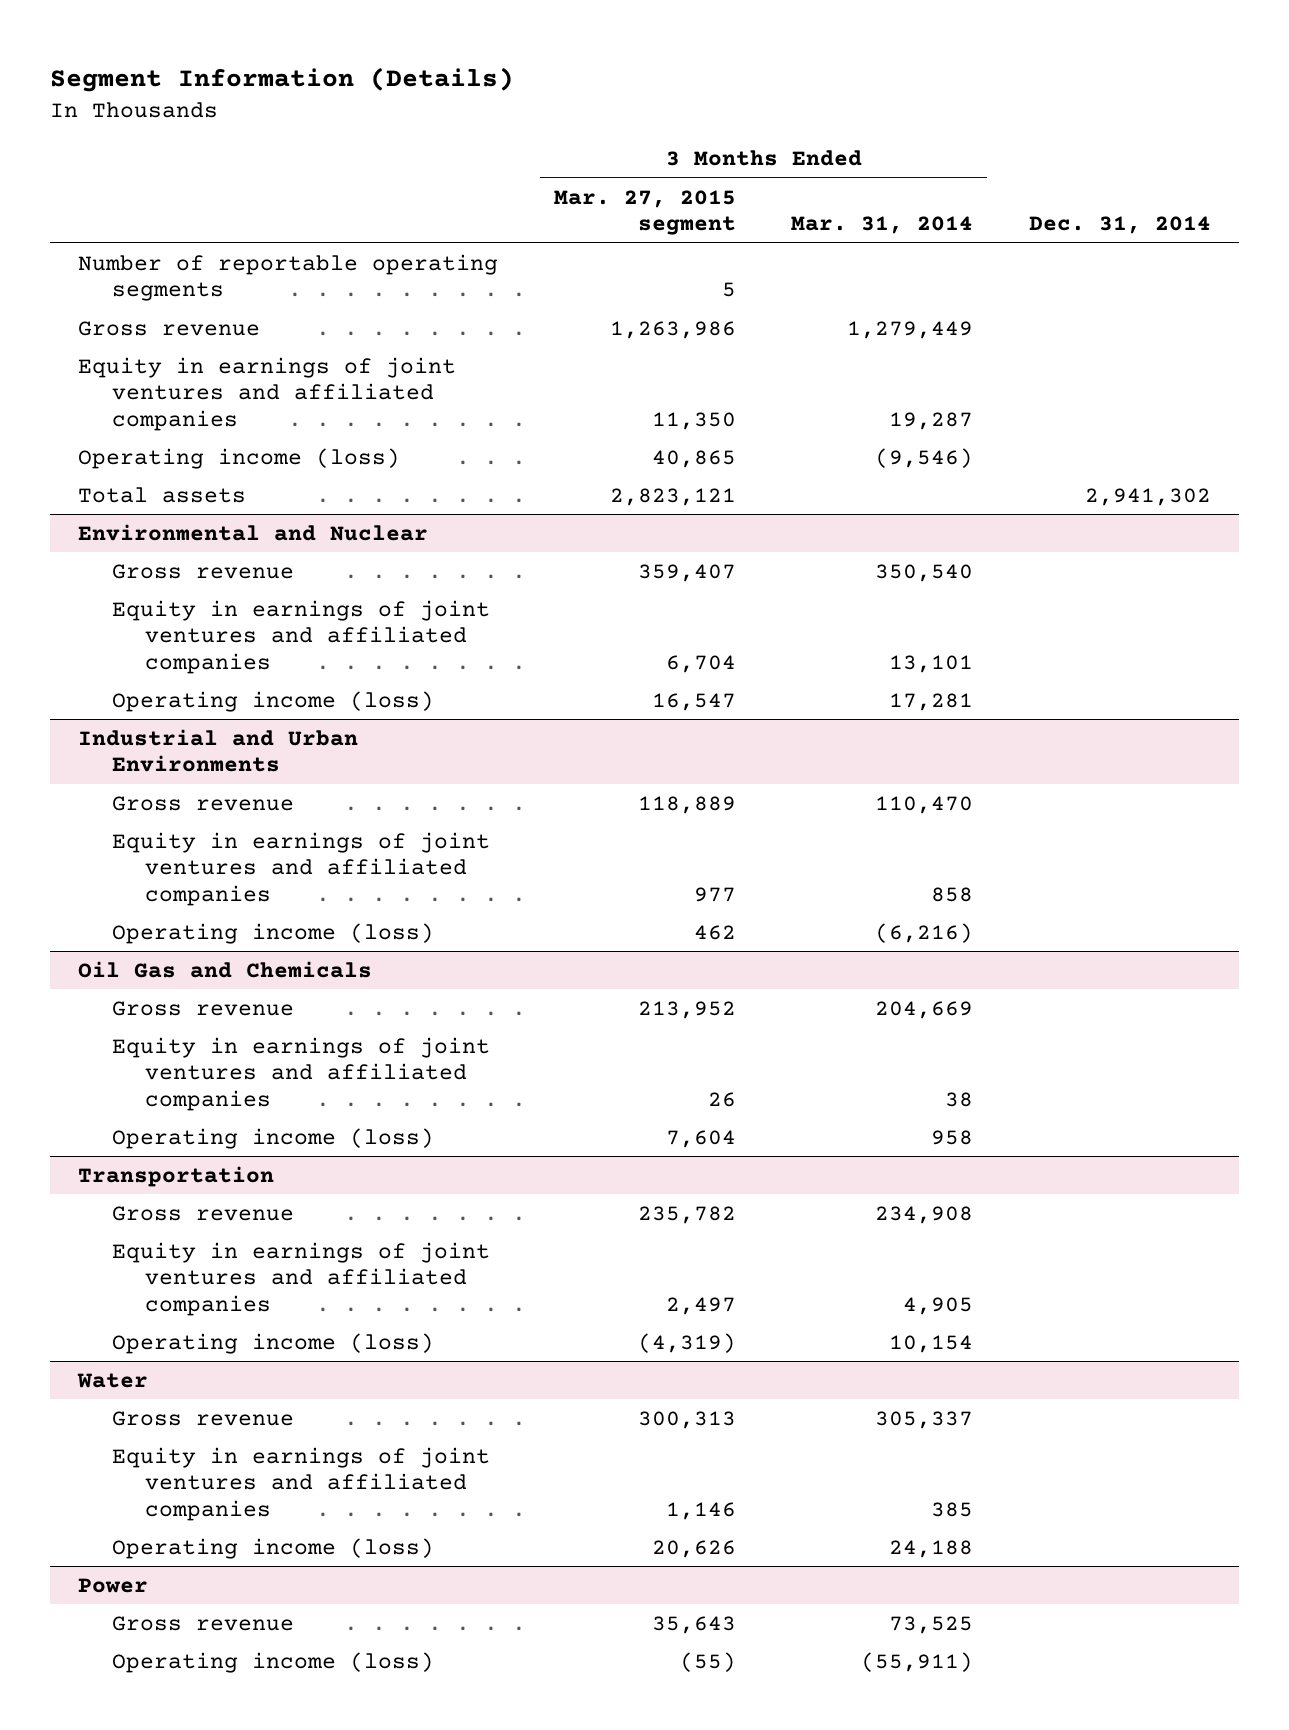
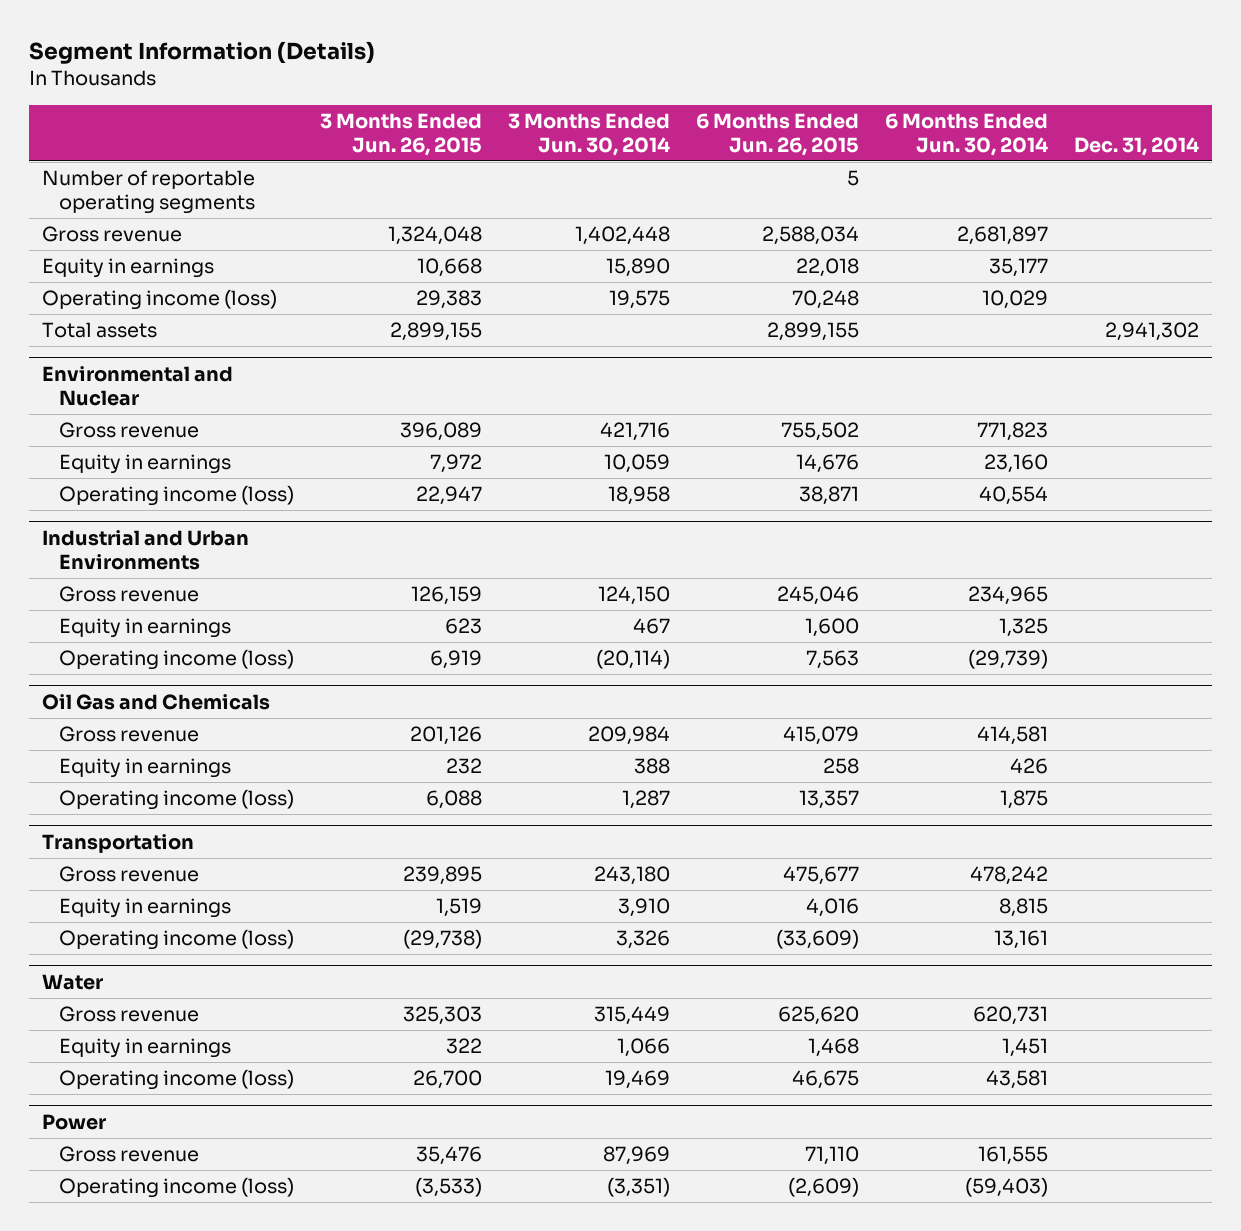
- | 3 Months Ended Mar. 27, 2015 segment | 3 Months Ended Mar. 31, 2014 | Dec. 31, 2014
+ | 3 Months Ended Jun. 26, 2015 | 3 Months Ended Jun. 30, 2014 | 6 Months Ended Jun. 26, 2015 | 6 Months Ended Jun. 30, 2014 | Dec. 31, 2014
- Equity in earnings of joint ventures and affiliated companies | 11,350 | 19,287 |
+ Equity in earnings | 10,668 | 15,890 | 22,018 | 35,177 |
@ Environmental and Nuclear
- Equity in earnings of joint ventures and affiliated companies | 6,704 | 13,101 |
+ Equity in earnings | 7,972 | 10,059 | 14,676 | 23,160 |
@ Industrial and Urban Environments
- Equity in earnings of joint ventures and affiliated companies | 977 | 858 |
+ Equity in earnings | 623 | 467 | 1,600 | 1,325 |
@ Oil Gas and Chemicals
- Equity in earnings of joint ventures and affiliated companies | 26 | 38 |
+ Equity in earnings | 232 | 388 | 258 | 426 |
@ Transportation
- Equity in earnings of joint ventures and affiliated companies | 2,497 | 4,905 |
+ Equity in earnings | 1,519 | 3,910 | 4,016 | 8,815 |
@ Water
- Equity in earnings of joint ventures and affiliated companies | 1,146 | 385 |
+ Equity in earnings | 322 | 1,066 | 1,468 | 1,451 |

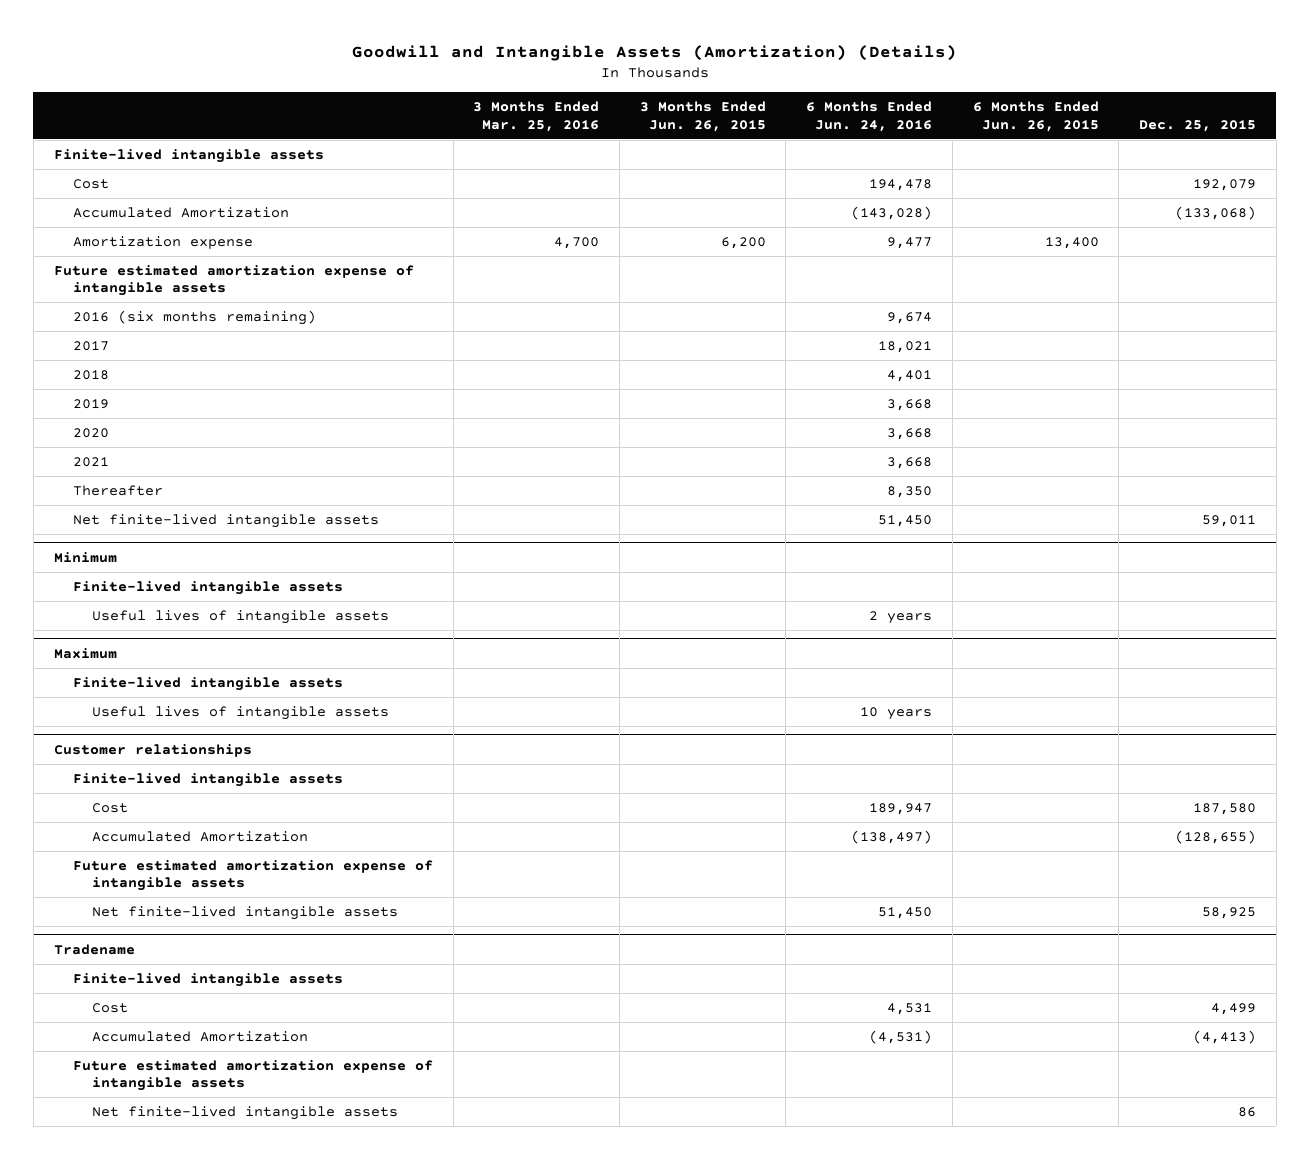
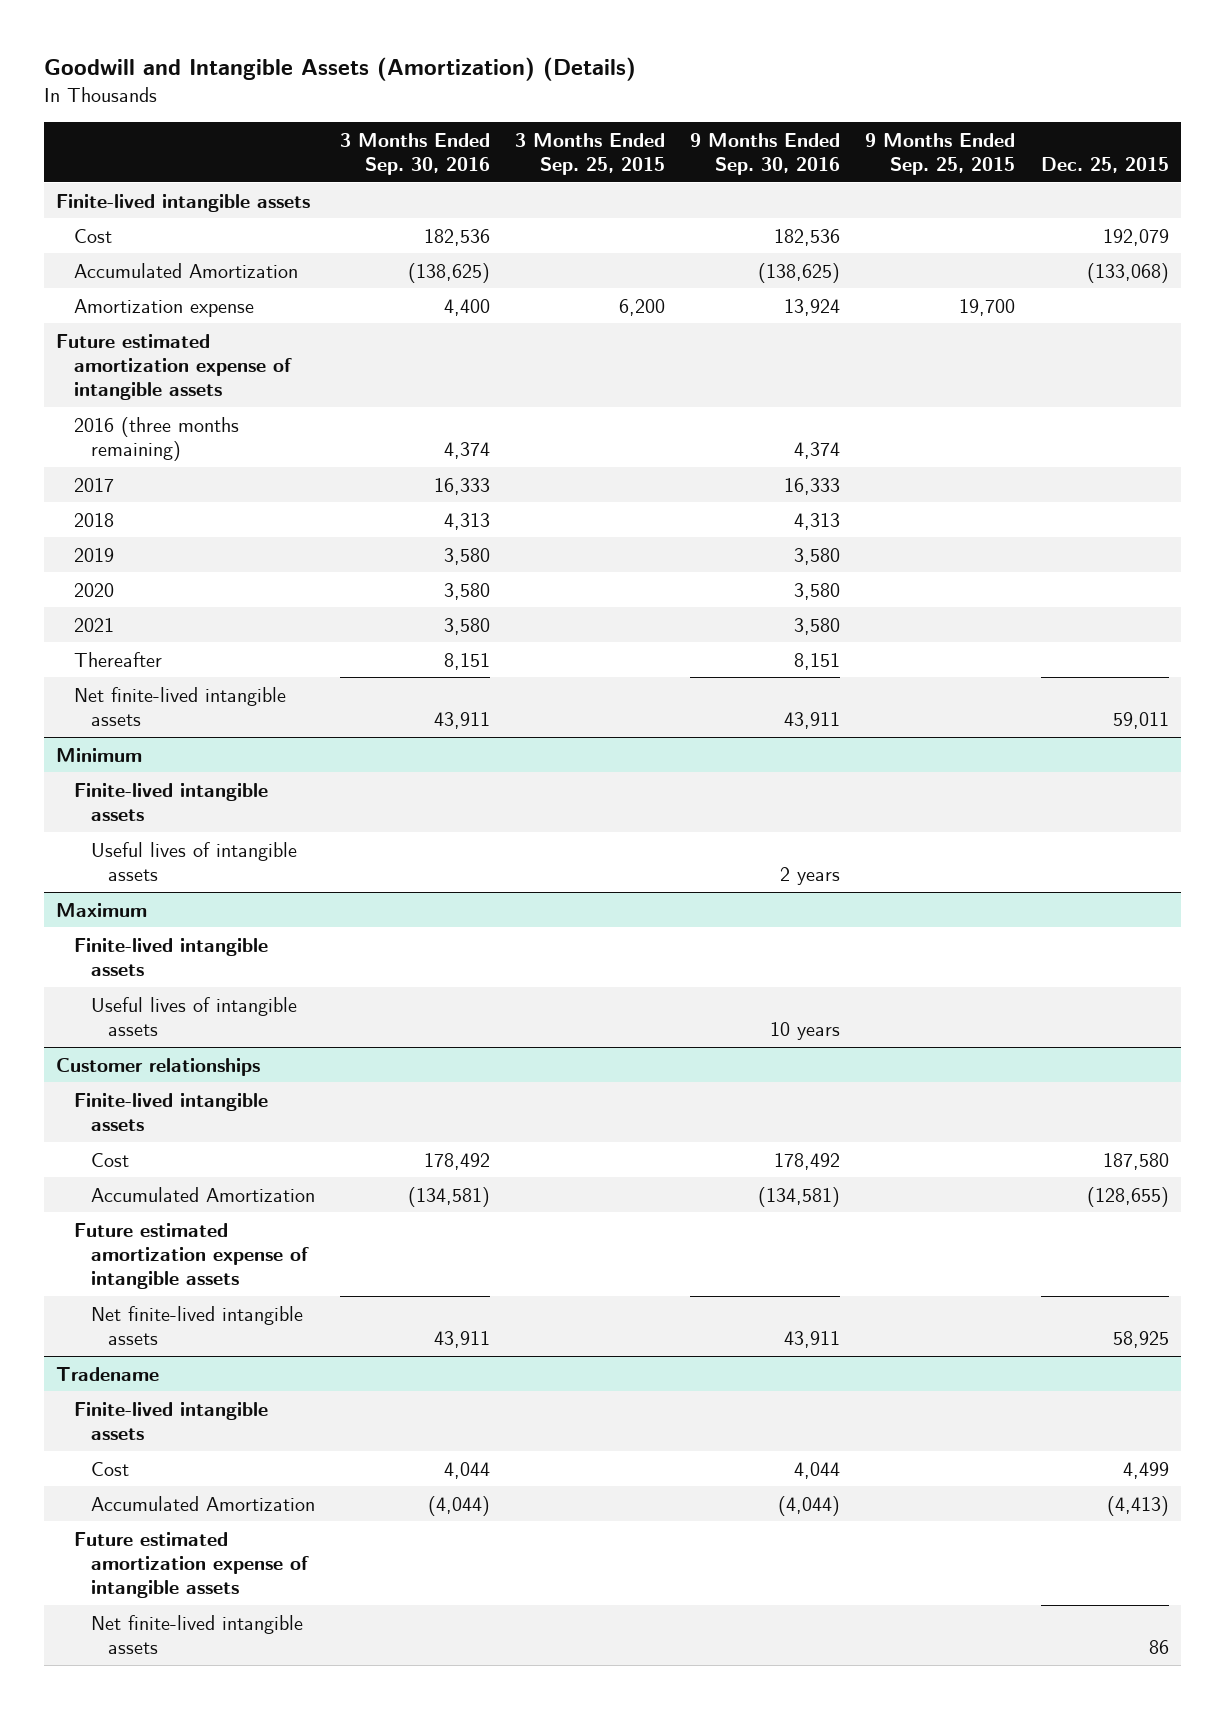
- | 3 Months Ended Mar. 25, 2016 | 3 Months Ended Jun. 26, 2015 | 6 Months Ended Jun. 24, 2016 | 6 Months Ended Jun. 26, 2015 | Dec. 25, 2015
+ | 3 Months Ended Sep. 30, 2016 | 3 Months Ended Sep. 25, 2015 | 9 Months Ended Sep. 30, 2016 | 9 Months Ended Sep. 25, 2015 | Dec. 25, 2015
- 2016 (six months remaining) | | | 9,674 | |
+ 2016 (three months remaining) | 4,374 | | 4,374 | |

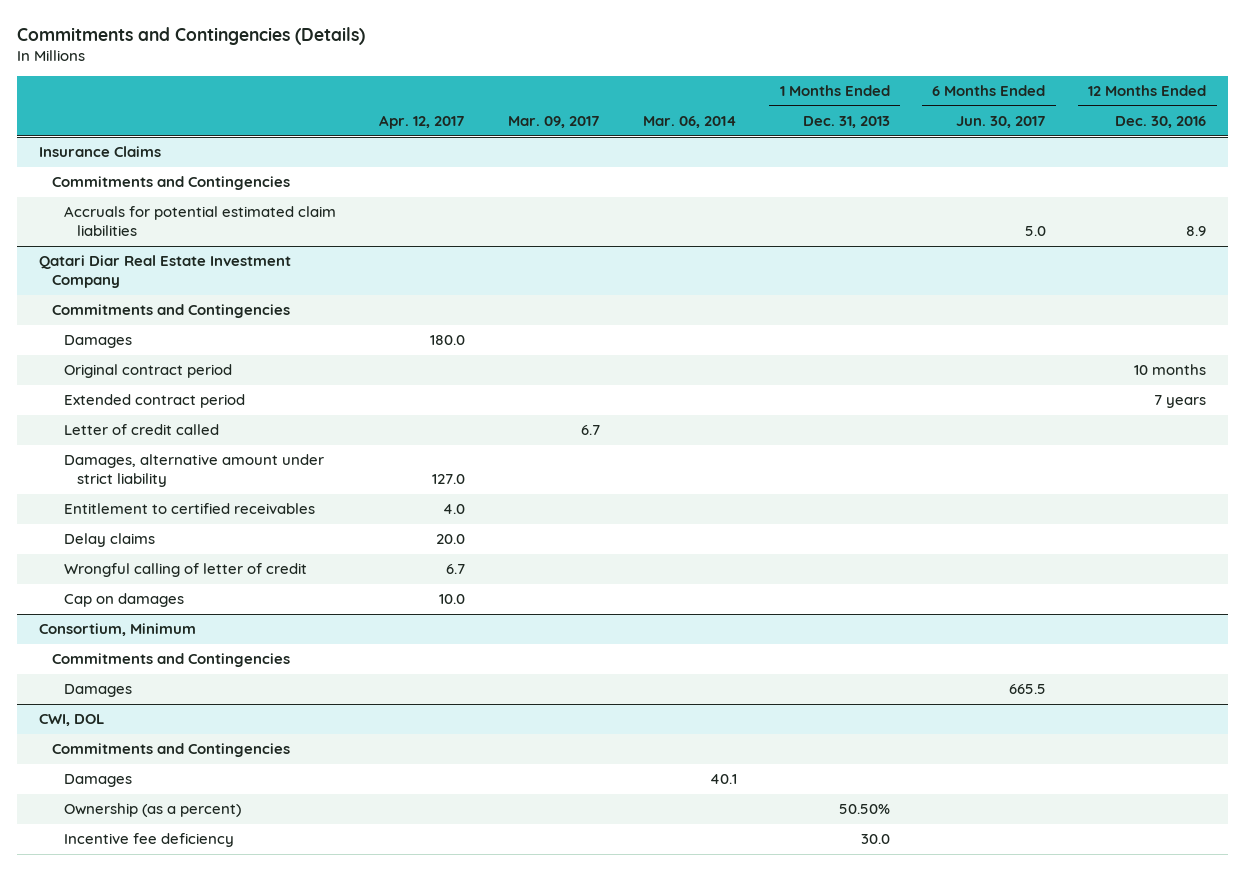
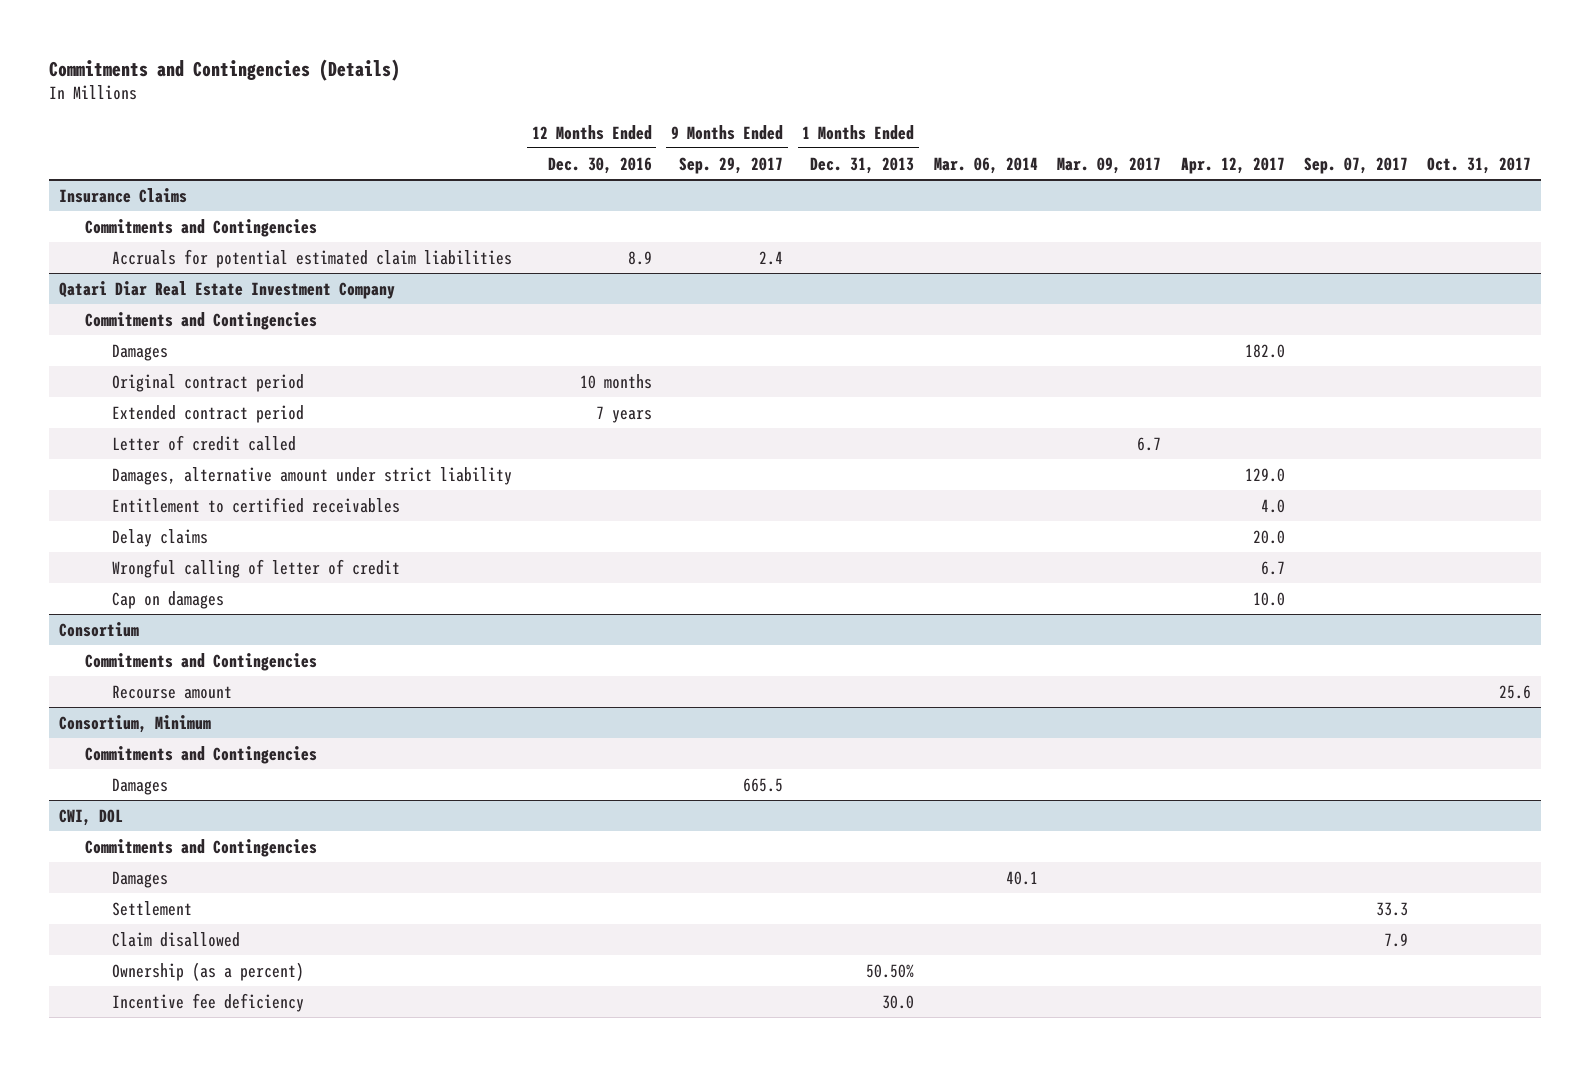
- | Apr. 12, 2017 | Mar. 09, 2017 | Mar. 06, 2014 | 1 Months Ended Dec. 31, 2013 | 6 Months Ended Jun. 30, 2017 | 12 Months Ended Dec. 30, 2016
+ | 12 Months Ended Dec. 30, 2016 | 9 Months Ended Sep. 29, 2017 | 1 Months Ended Dec. 31, 2013 | Mar. 06, 2014 | Mar. 09, 2017 | Apr. 12, 2017 | Sep. 07, 2017 | Oct. 31, 2017
@ Qatari Diar Real Estate Investment Company
- Damages | 180.0 | | | | |
+ Damages | | | | | | 182.0 | |
- Damages, alternative amount under strict liability | 127.0 | | | | |
+ Damages, alternative amount under strict liability | | | | | | 129.0 | |
+ Consortium
+ Commitments and Contingencies
+ Recourse amount | | | | | | | | 25.6
@ CWI, DOL
+ Settlement | | | | | | | 33.3 |
+ Claim disallowed | | | | | | | 7.9 |

